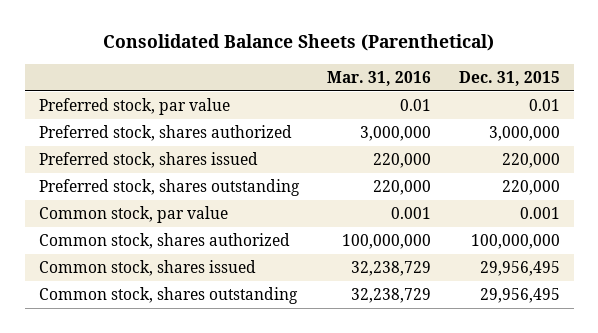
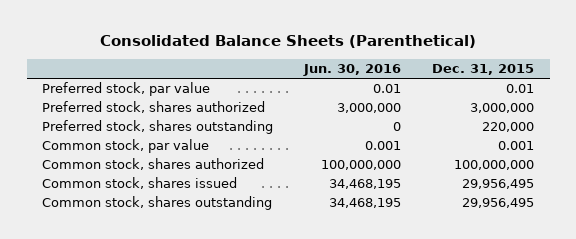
- | Mar. 31, 2016 | Dec. 31, 2015
+ | Jun. 30, 2016 | Dec. 31, 2015
- Preferred stock, shares issued | 220,000 | 220,000

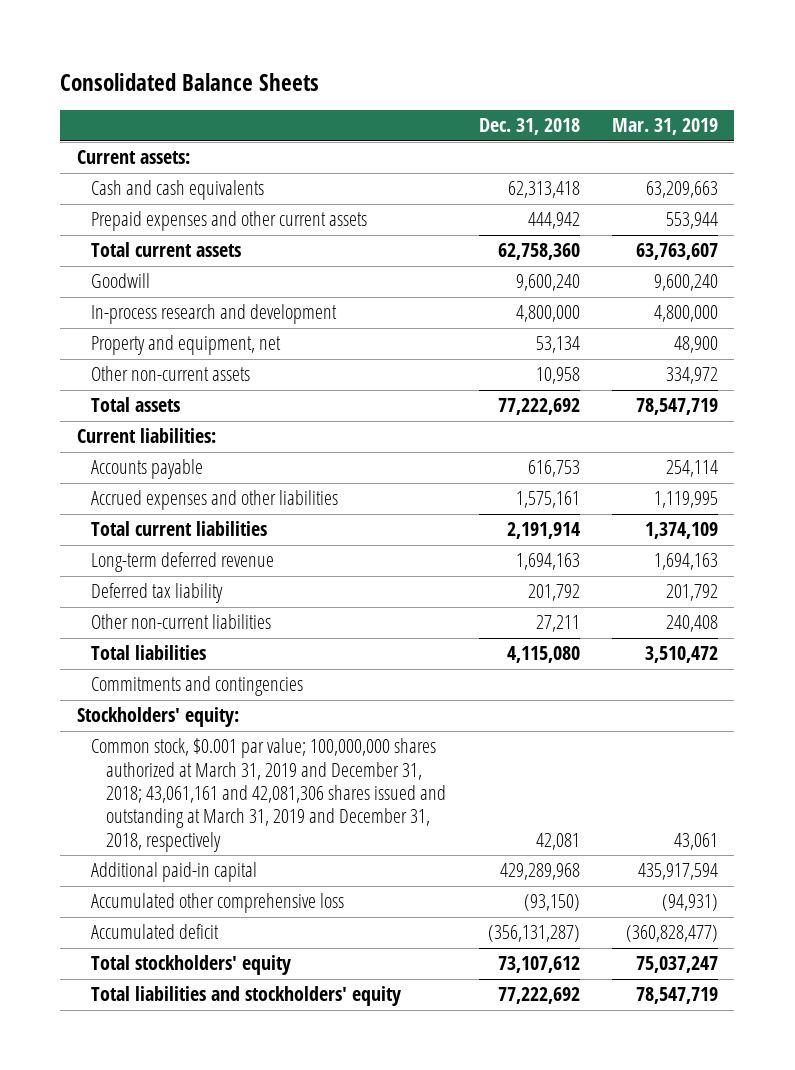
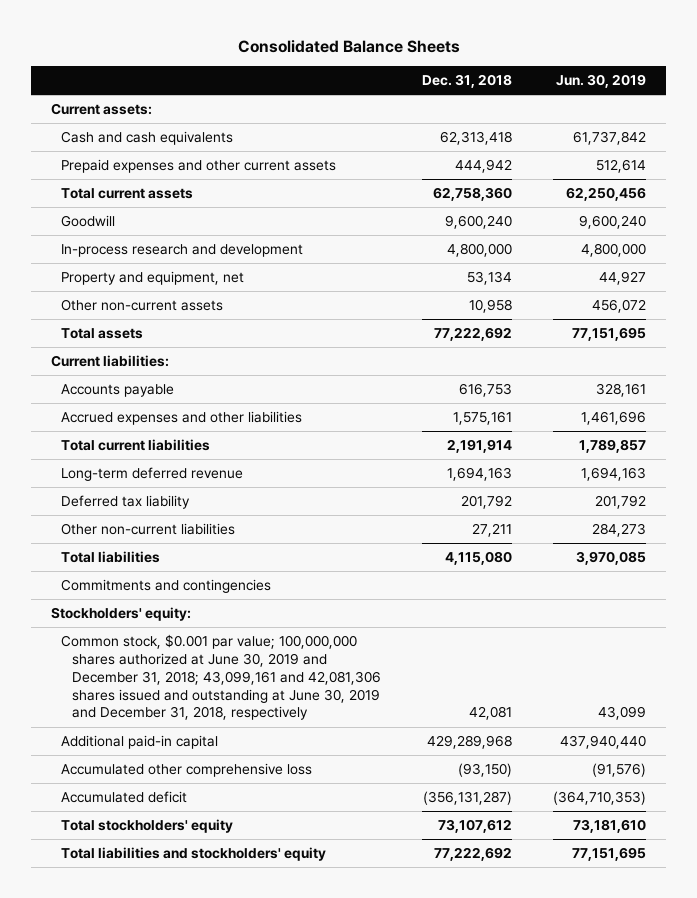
- | Dec. 31, 2018 | Mar. 31, 2019
+ | Dec. 31, 2018 | Jun. 30, 2019
- Common stock, $0.001 par value; 100,000,000 shares authorized at March 31, 2019 and December 31, 2018; 43,061,161 and 42,081,306 shares issued and outstanding at March 31, 2019 and December 31, 2018, respectively | 42,081 | 43,061
+ Common stock, $0.001 par value; 100,000,000 shares authorized at June 30, 2019 and December 31, 2018; 43,099,161 and 42,081,306 shares issued and outstanding at June 30, 2019 and December 31, 2018, respectively | 42,081 | 43,099

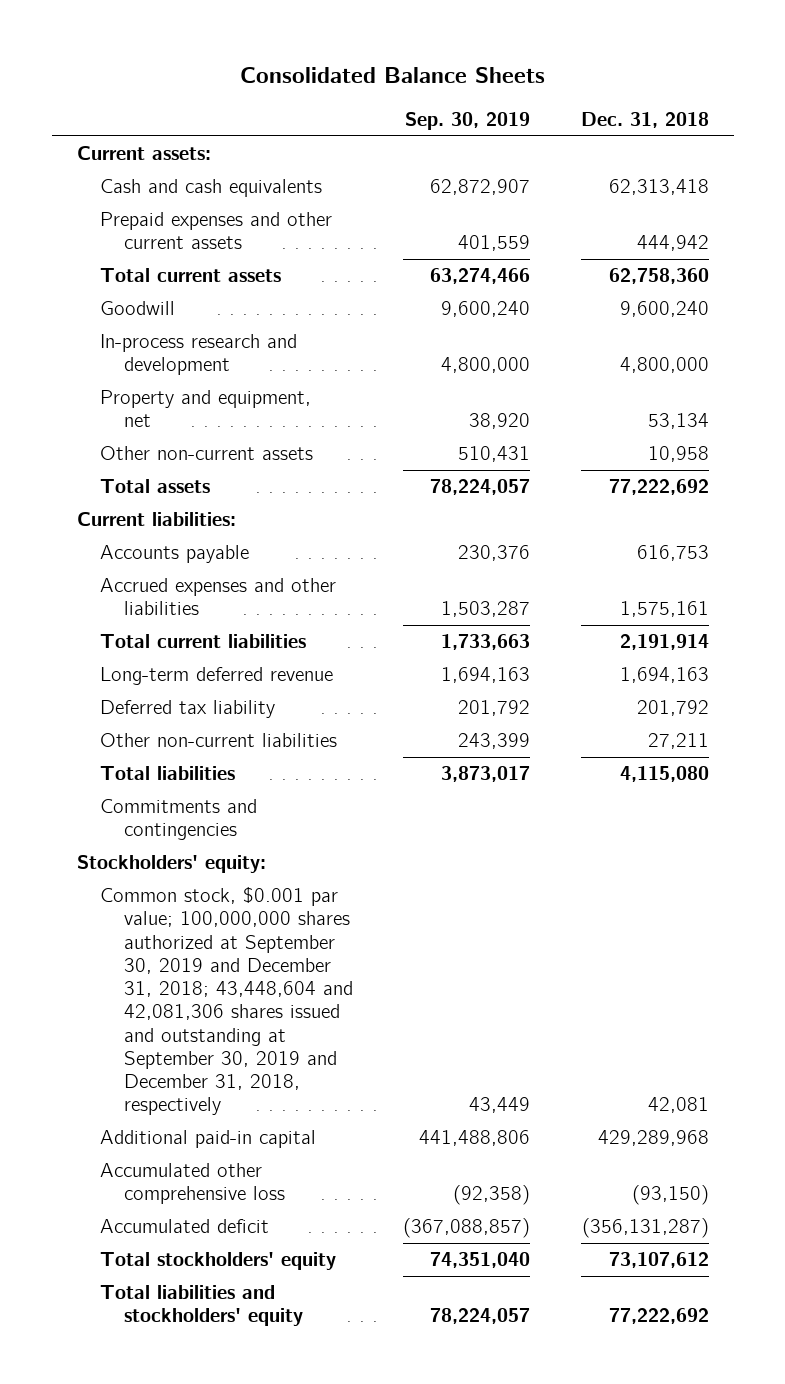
- | Dec. 31, 2018 | Jun. 30, 2019
+ | Sep. 30, 2019 | Dec. 31, 2018
- Common stock, $0.001 par value; 100,000,000 shares authorized at June 30, 2019 and December 31, 2018; 43,099,161 and 42,081,306 shares issued and outstanding at June 30, 2019 and December 31, 2018, respectively | 42,081 | 43,099
+ Common stock, $0.001 par value; 100,000,000 shares authorized at September 30, 2019 and December 31, 2018; 43,448,604 and 42,081,306 shares issued and outstanding at September 30, 2019 and December 31, 2018, respectively | 43,449 | 42,081

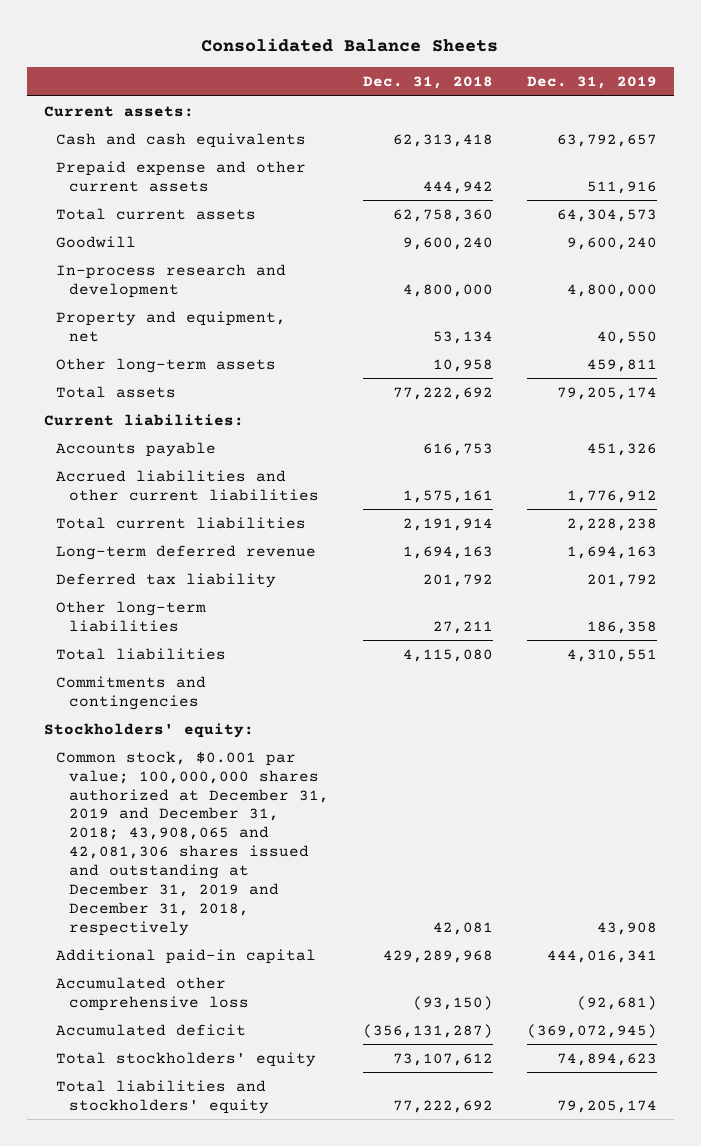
- | Sep. 30, 2019 | Dec. 31, 2018
+ | Dec. 31, 2018 | Dec. 31, 2019
- Prepaid expenses and other current assets | 401,559 | 444,942
+ Prepaid expense and other current assets | 444,942 | 511,916
- Other non-current assets | 510,431 | 10,958
+ Other long-term assets | 10,958 | 459,811
- Accrued expenses and other liabilities | 1,503,287 | 1,575,161
+ Accrued liabilities and other current liabilities | 1,575,161 | 1,776,912
- Other non-current liabilities | 243,399 | 27,211
+ Other long-term liabilities | 27,211 | 186,358
- Common stock, $0.001 par value; 100,000,000 shares authorized at September 30, 2019 and December 31, 2018; 43,448,604 and 42,081,306 shares issued and outstanding at September 30, 2019 and December 31, 2018, respectively | 43,449 | 42,081
+ Common stock, $0.001 par value; 100,000,000 shares authorized at December 31, 2019 and December 31, 2018; 43,908,065 and 42,081,306 shares issued and outstanding at December 31, 2019 and December 31, 2018, respectively | 42,081 | 43,908

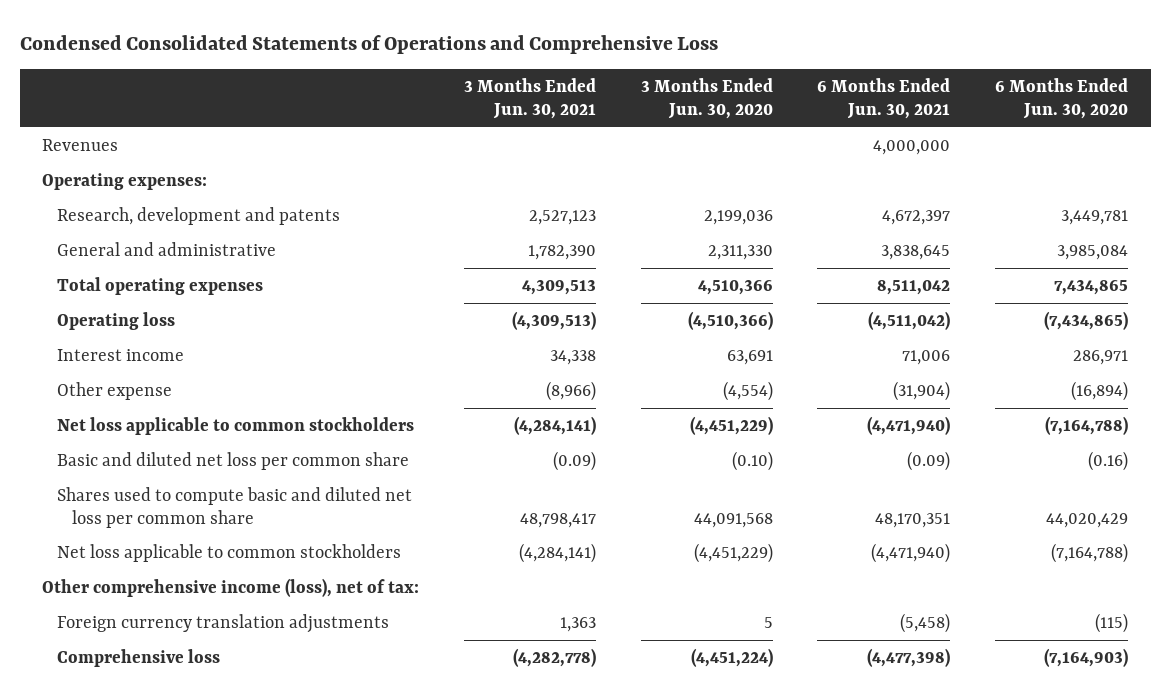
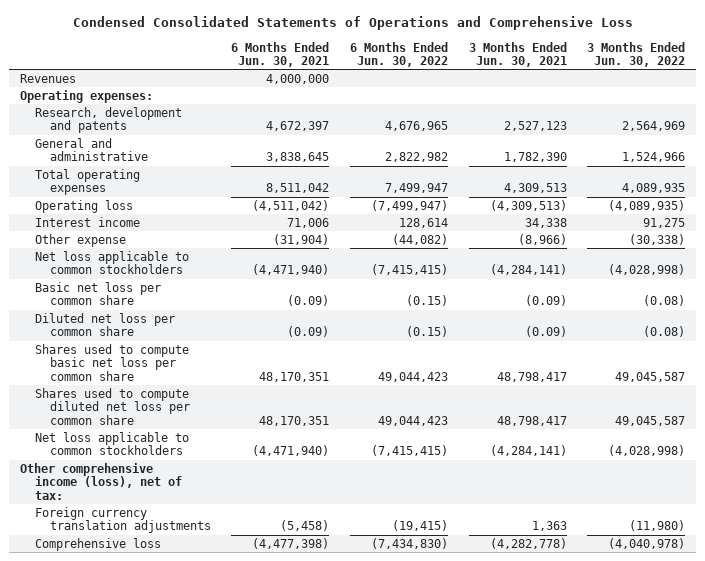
- | 3 Months Ended Jun. 30, 2021 | 3 Months Ended Jun. 30, 2020 | 6 Months Ended Jun. 30, 2021 | 6 Months Ended Jun. 30, 2020
+ | 6 Months Ended Jun. 30, 2021 | 6 Months Ended Jun. 30, 2022 | 3 Months Ended Jun. 30, 2021 | 3 Months Ended Jun. 30, 2022
- Basic and diluted net loss per common share | (0.09) | (0.10) | (0.09) | (0.16)
- Shares used to compute basic and diluted net loss per common share | 48,798,417 | 44,091,568 | 48,170,351 | 44,020,429
+ Basic net loss per common share | (0.09) | (0.15) | (0.09) | (0.08)
+ Diluted net loss per common share | (0.09) | (0.15) | (0.09) | (0.08)
+ Shares used to compute basic net loss per common share | 48,170,351 | 49,044,423 | 48,798,417 | 49,045,587
+ Shares used to compute diluted net loss per common share | 48,170,351 | 49,044,423 | 48,798,417 | 49,045,587

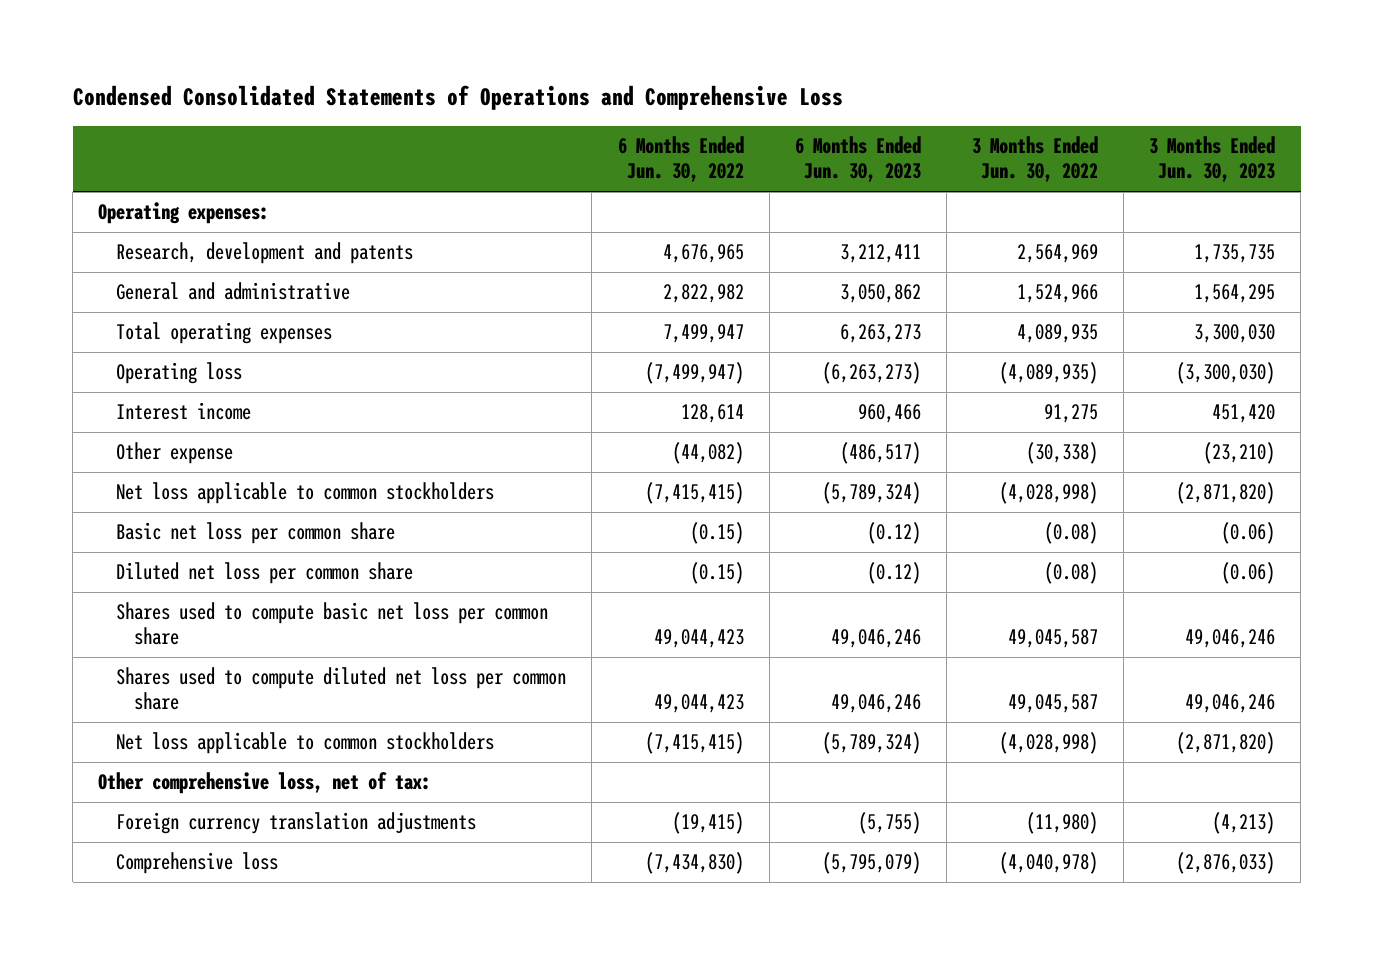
- | 6 Months Ended Jun. 30, 2021 | 6 Months Ended Jun. 30, 2022 | 3 Months Ended Jun. 30, 2021 | 3 Months Ended Jun. 30, 2022
+ | 6 Months Ended Jun. 30, 2022 | 6 Months Ended Jun. 30, 2023 | 3 Months Ended Jun. 30, 2022 | 3 Months Ended Jun. 30, 2023
- Revenues | 4,000,000 | | |
- Other comprehensive income (loss), net of tax:
+ Other comprehensive loss, net of tax:

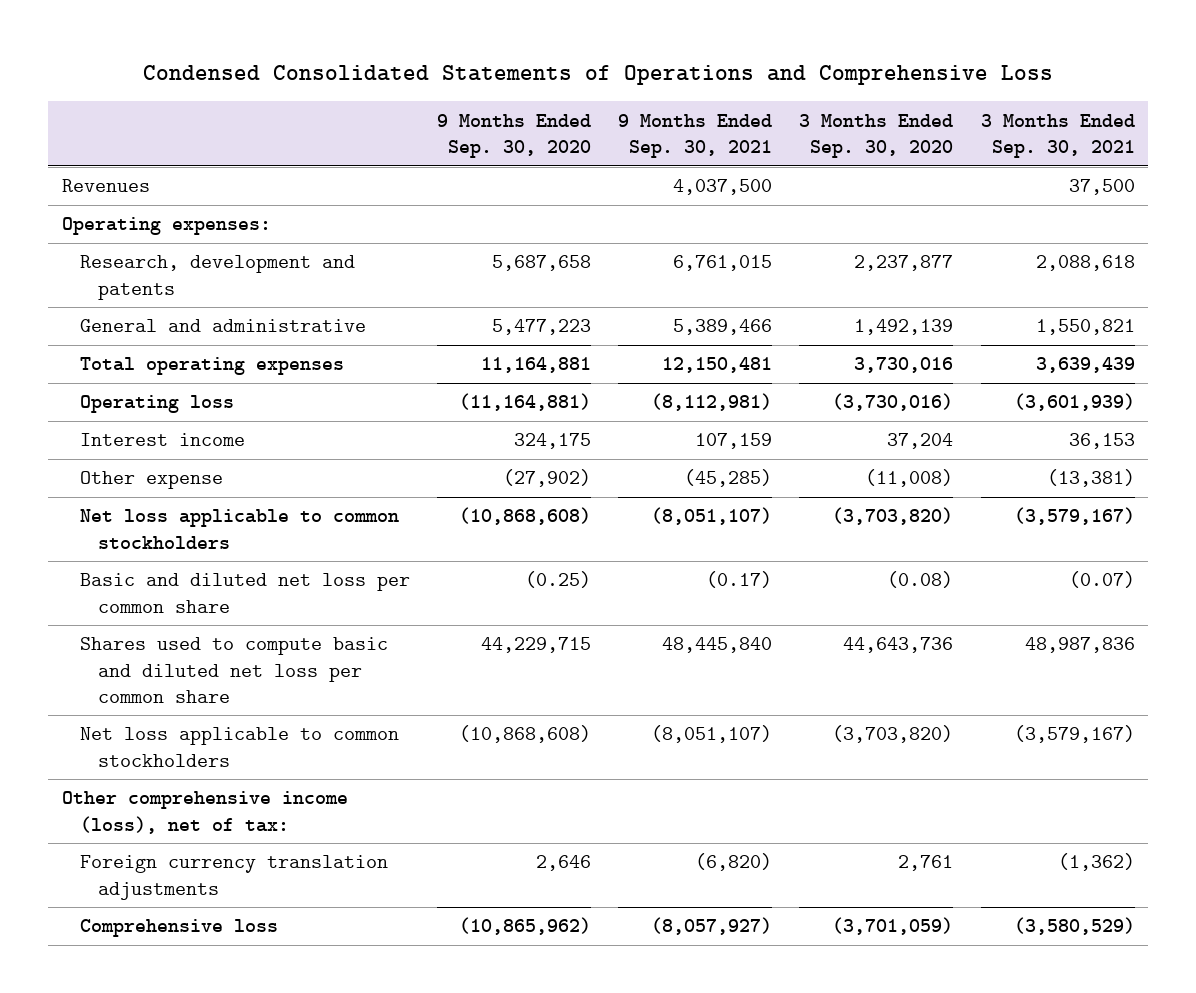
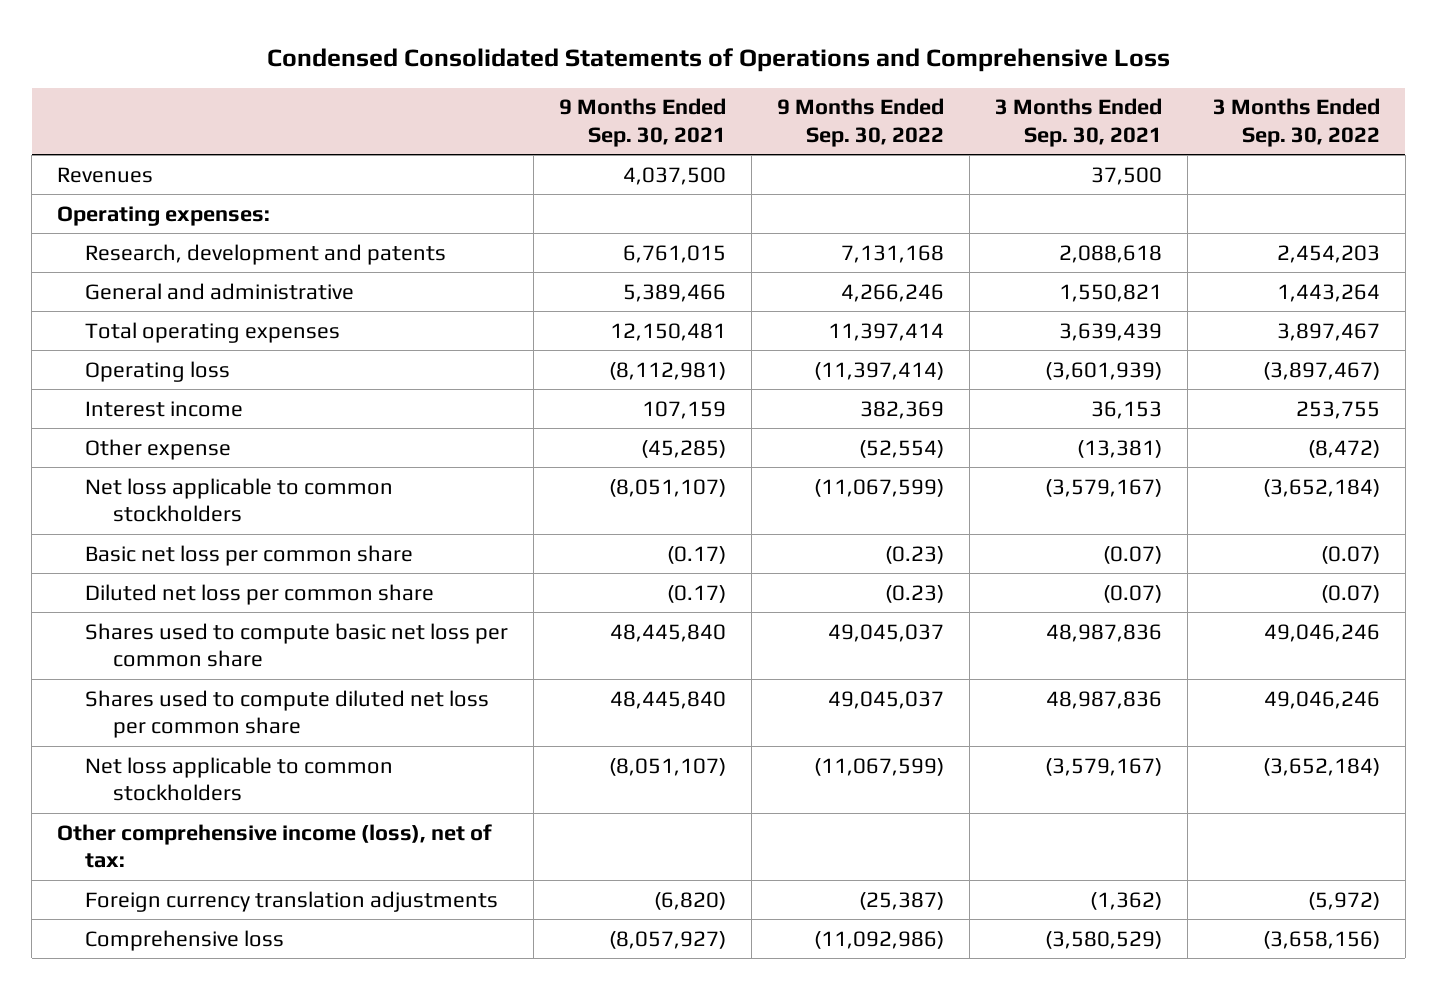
- | 9 Months Ended Sep. 30, 2020 | 9 Months Ended Sep. 30, 2021 | 3 Months Ended Sep. 30, 2020 | 3 Months Ended Sep. 30, 2021
+ | 9 Months Ended Sep. 30, 2021 | 9 Months Ended Sep. 30, 2022 | 3 Months Ended Sep. 30, 2021 | 3 Months Ended Sep. 30, 2022
- Basic and diluted net loss per common share | (0.25) | (0.17) | (0.08) | (0.07)
- Shares used to compute basic and diluted net loss per common share | 44,229,715 | 48,445,840 | 44,643,736 | 48,987,836
+ Basic net loss per common share | (0.17) | (0.23) | (0.07) | (0.07)
+ Diluted net loss per common share | (0.17) | (0.23) | (0.07) | (0.07)
+ Shares used to compute basic net loss per common share | 48,445,840 | 49,045,037 | 48,987,836 | 49,046,246
+ Shares used to compute diluted net loss per common share | 48,445,840 | 49,045,037 | 48,987,836 | 49,046,246

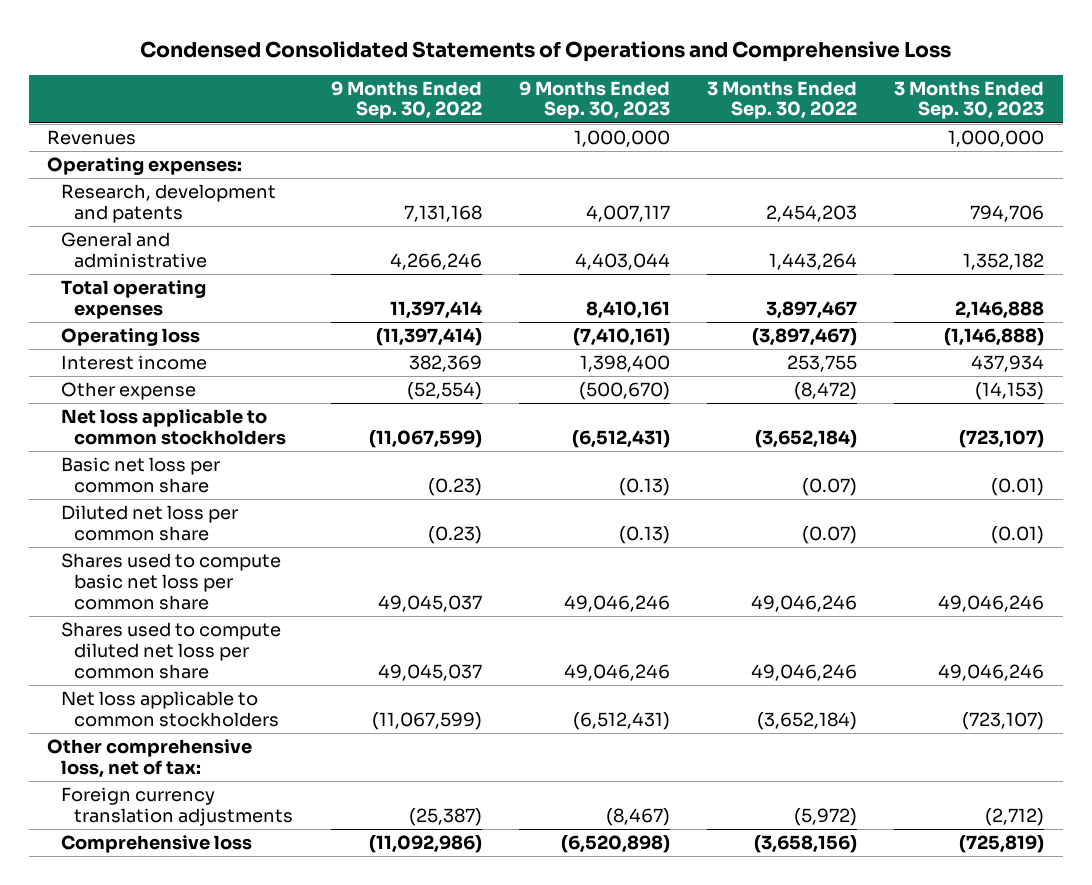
- | 9 Months Ended Sep. 30, 2021 | 9 Months Ended Sep. 30, 2022 | 3 Months Ended Sep. 30, 2021 | 3 Months Ended Sep. 30, 2022
+ | 9 Months Ended Sep. 30, 2022 | 9 Months Ended Sep. 30, 2023 | 3 Months Ended Sep. 30, 2022 | 3 Months Ended Sep. 30, 2023
- Other comprehensive income (loss), net of tax:
+ Other comprehensive loss, net of tax:

